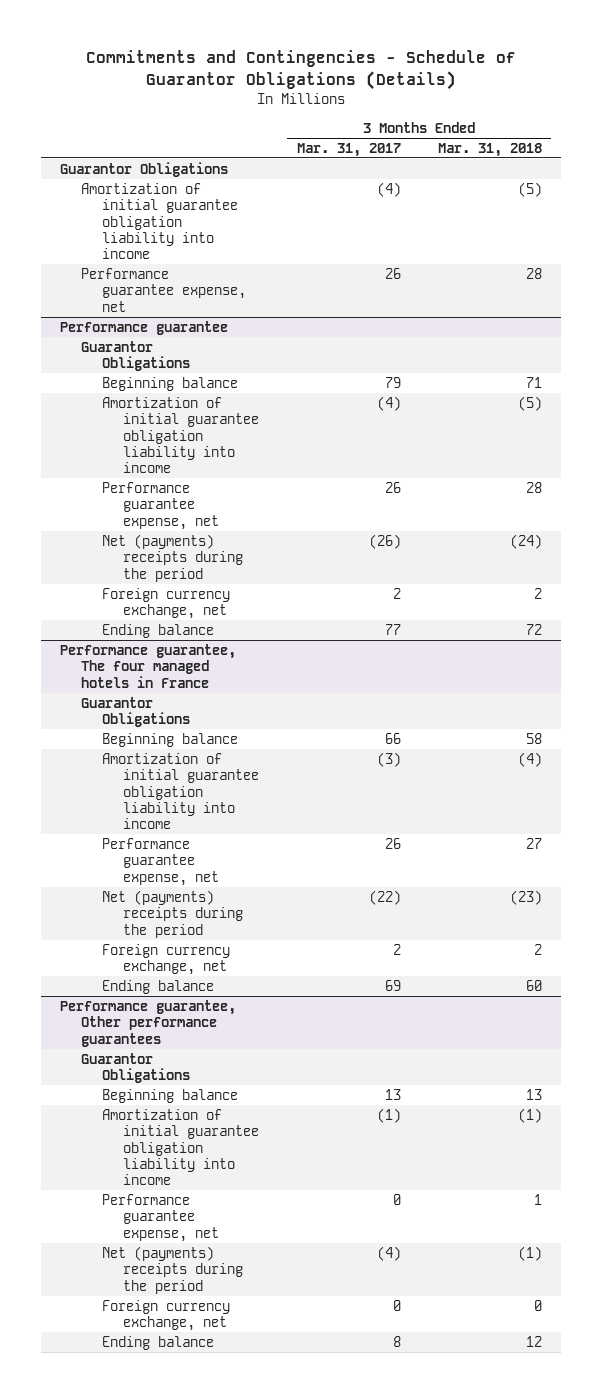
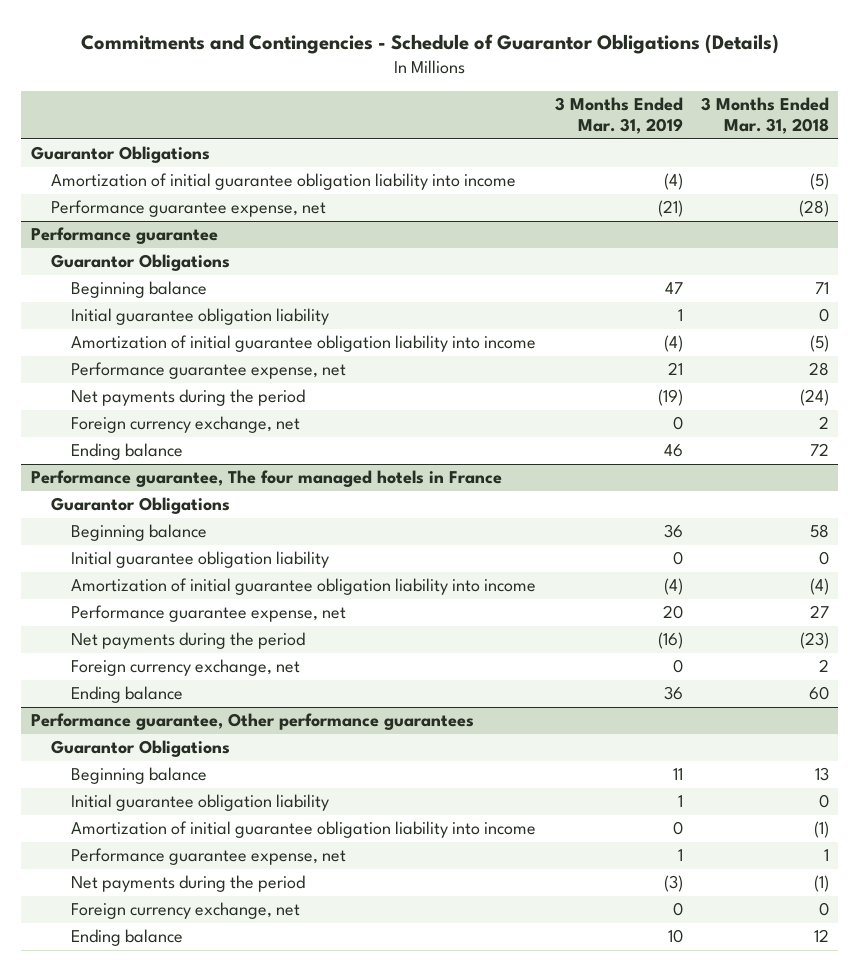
- | 3 Months Ended Mar. 31, 2017 | 3 Months Ended Mar. 31, 2018
+ | 3 Months Ended Mar. 31, 2019 | 3 Months Ended Mar. 31, 2018
- Performance guarantee expense, net | 26 | 28
+ Performance guarantee expense, net | (21) | (28)
@ Performance guarantee
+ Initial guarantee obligation liability | 1 | 0
- Net (payments) receipts during the period | (26) | (24)
+ Net payments during the period | (19) | (24)
@ Performance guarantee, The four managed hotels in France
+ Initial guarantee obligation liability | 0 | 0
- Net (payments) receipts during the period | (22) | (23)
+ Net payments during the period | (16) | (23)
@ Performance guarantee, Other performance guarantees
+ Initial guarantee obligation liability | 1 | 0
- Net (payments) receipts during the period | (4) | (1)
+ Net payments during the period | (3) | (1)

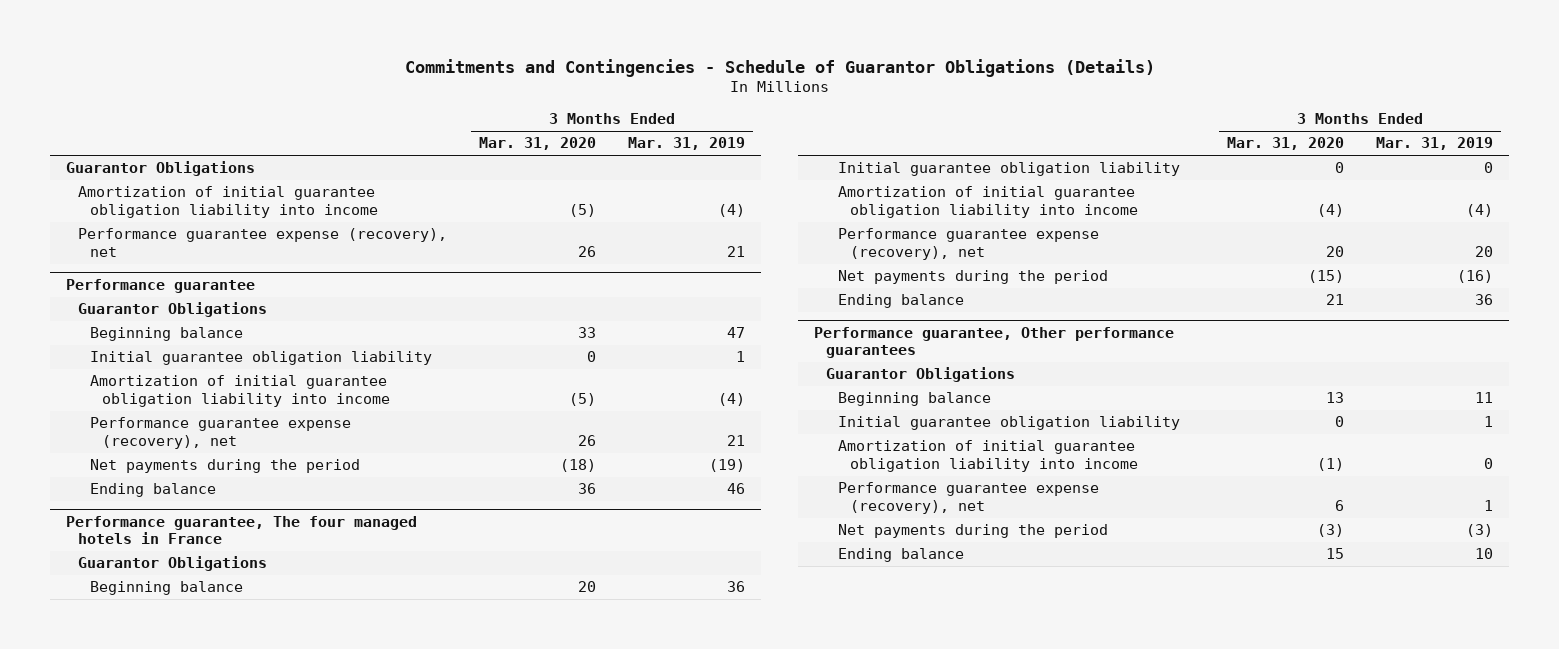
- | 3 Months Ended Mar. 31, 2019 | 3 Months Ended Mar. 31, 2018
+ | 3 Months Ended Mar. 31, 2020 | 3 Months Ended Mar. 31, 2019
- Performance guarantee expense, net | (21) | (28)
+ Performance guarantee expense (recovery), net | 26 | 21
@ Performance guarantee
- Performance guarantee expense, net | 21 | 28
+ Performance guarantee expense (recovery), net | 26 | 21
- Foreign currency exchange, net | 0 | 2
@ Performance guarantee, The four managed hotels in France
- Performance guarantee expense, net | 20 | 27
+ Performance guarantee expense (recovery), net | 20 | 20
- Foreign currency exchange, net | 0 | 2
@ Performance guarantee, Other performance guarantees
- Performance guarantee expense, net | 1 | 1
+ Performance guarantee expense (recovery), net | 6 | 1
- Foreign currency exchange, net | 0 | 0

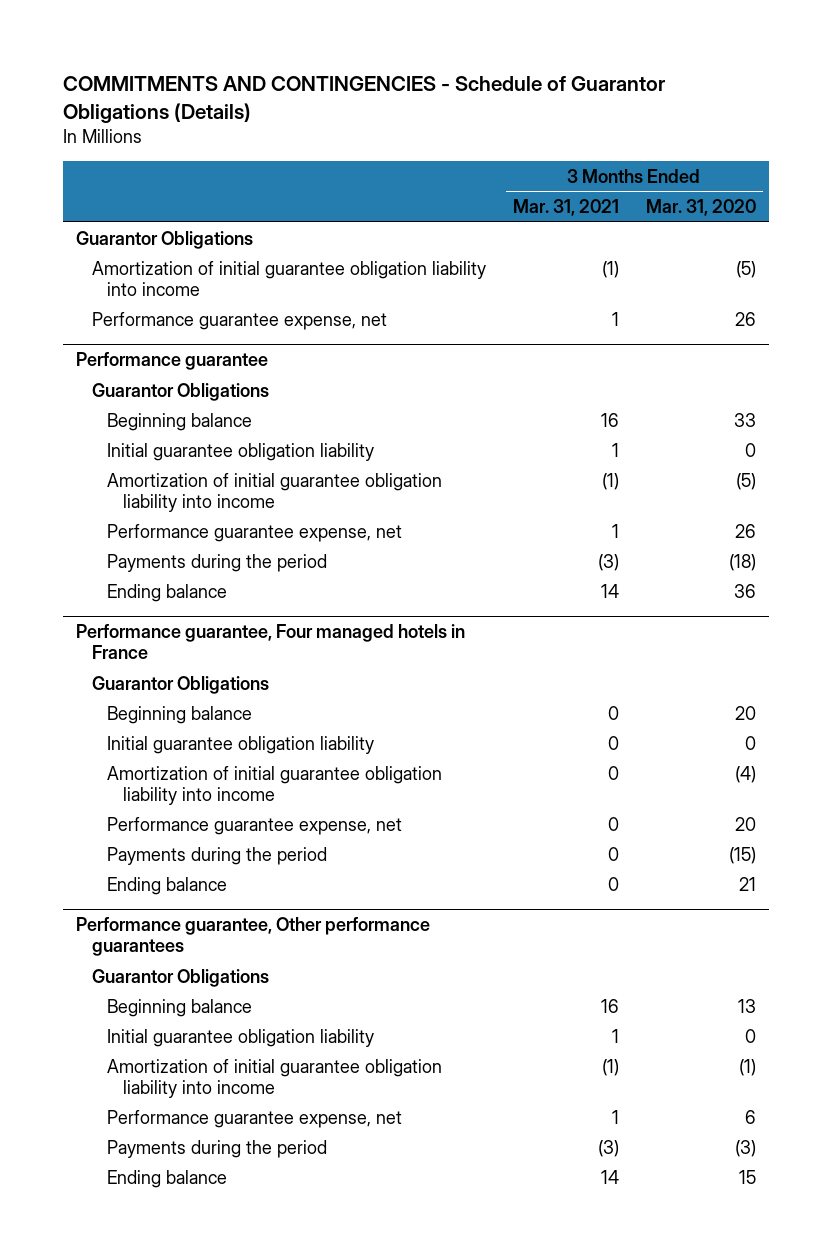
- Commitments and Contingencies - Schedule of Guarantor Obligations (Details)
+ COMMITMENTS AND CONTINGENCIES - Schedule of Guarantor Obligations (Details)
- | 3 Months Ended Mar. 31, 2020 | 3 Months Ended Mar. 31, 2019
+ | 3 Months Ended Mar. 31, 2021 | 3 Months Ended Mar. 31, 2020
- Performance guarantee expense (recovery), net | 26 | 21
+ Performance guarantee expense, net | 1 | 26
@ Performance guarantee
- Performance guarantee expense (recovery), net | 26 | 21
- Net payments during the period | (18) | (19)
+ Performance guarantee expense, net | 1 | 26
+ Payments during the period | (3) | (18)
- Performance guarantee, The four managed hotels in France
+ Performance guarantee, Four managed hotels in France
- Performance guarantee expense (recovery), net | 20 | 20
- Net payments during the period | (15) | (16)
+ Performance guarantee expense, net | 0 | 20
+ Payments during the period | 0 | (15)
@ Performance guarantee, Other performance guarantees
- Performance guarantee expense (recovery), net | 6 | 1
- Net payments during the period | (3) | (3)
+ Performance guarantee expense, net | 1 | 6
+ Payments during the period | (3) | (3)

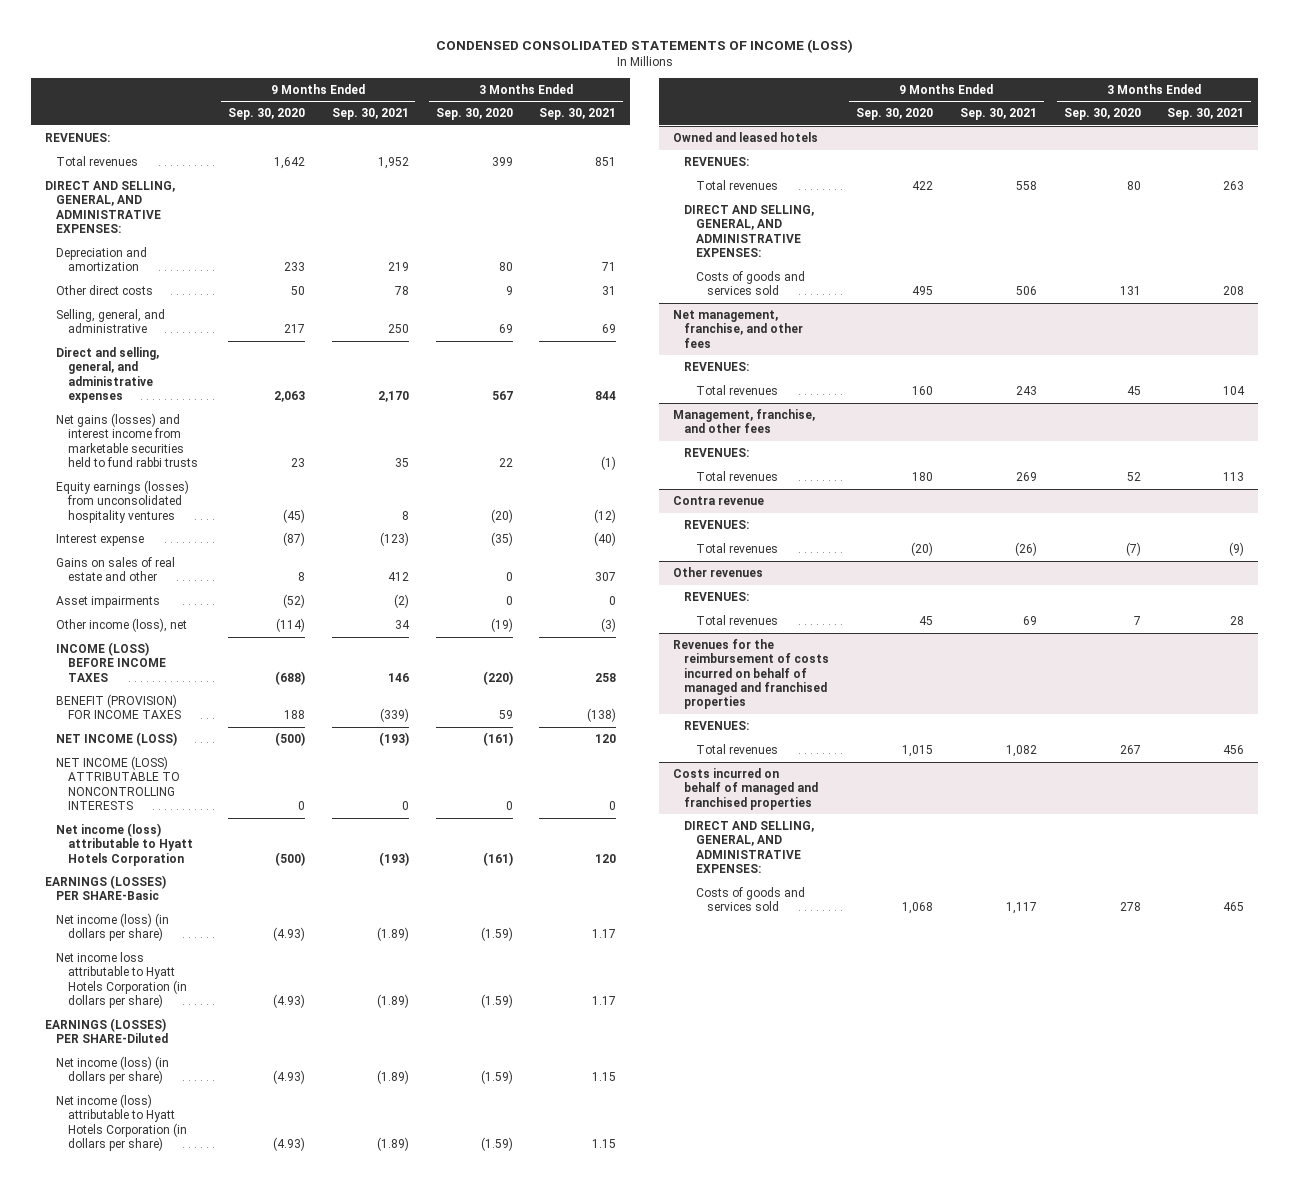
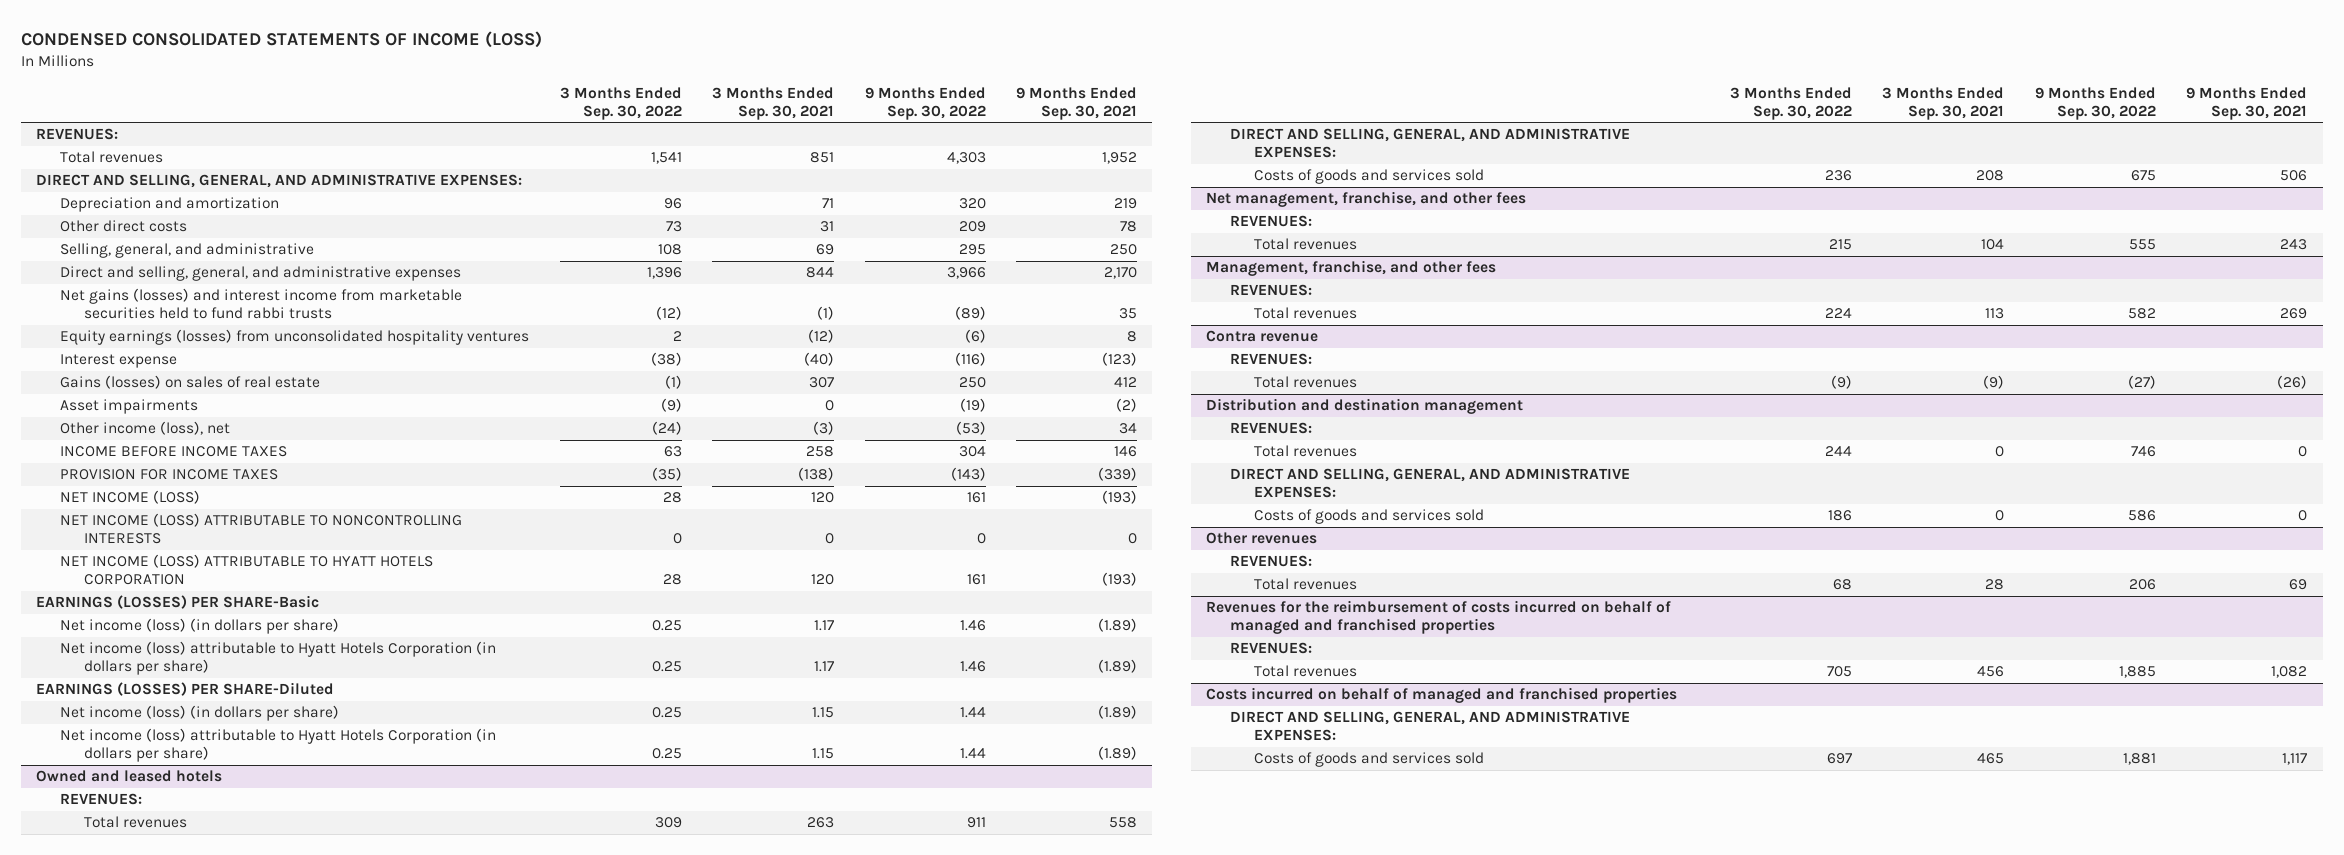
- | 9 Months Ended Sep. 30, 2020 | 9 Months Ended Sep. 30, 2021 | 3 Months Ended Sep. 30, 2020 | 3 Months Ended Sep. 30, 2021
+ | 3 Months Ended Sep. 30, 2022 | 3 Months Ended Sep. 30, 2021 | 9 Months Ended Sep. 30, 2022 | 9 Months Ended Sep. 30, 2021
- Gains on sales of real estate and other | 8 | 412 | 0 | 307
+ Gains (losses) on sales of real estate | (1) | 307 | 250 | 412
- INCOME (LOSS) BEFORE INCOME TAXES | (688) | 146 | (220) | 258
- BENEFIT (PROVISION) FOR INCOME TAXES | 188 | (339) | 59 | (138)
+ INCOME BEFORE INCOME TAXES | 63 | 258 | 304 | 146
+ PROVISION FOR INCOME TAXES | (35) | (138) | (143) | (339)
- Net income (loss) attributable to Hyatt Hotels Corporation | (500) | (193) | (161) | 120
+ NET INCOME (LOSS) ATTRIBUTABLE TO HYATT HOTELS CORPORATION | 28 | 120 | 161 | (193)
- Net income loss attributable to Hyatt Hotels Corporation (in dollars per share) | (4.93) | (1.89) | (1.59) | 1.17
+ Net income (loss) attributable to Hyatt Hotels Corporation (in dollars per share) | 0.25 | 1.17 | 1.46 | (1.89)
+ Distribution and destination management
+ REVENUES:
+ Total revenues | 244 | 0 | 746 | 0
+ DIRECT AND SELLING, GENERAL, AND ADMINISTRATIVE EXPENSES:
+ Costs of goods and services sold | 186 | 0 | 586 | 0

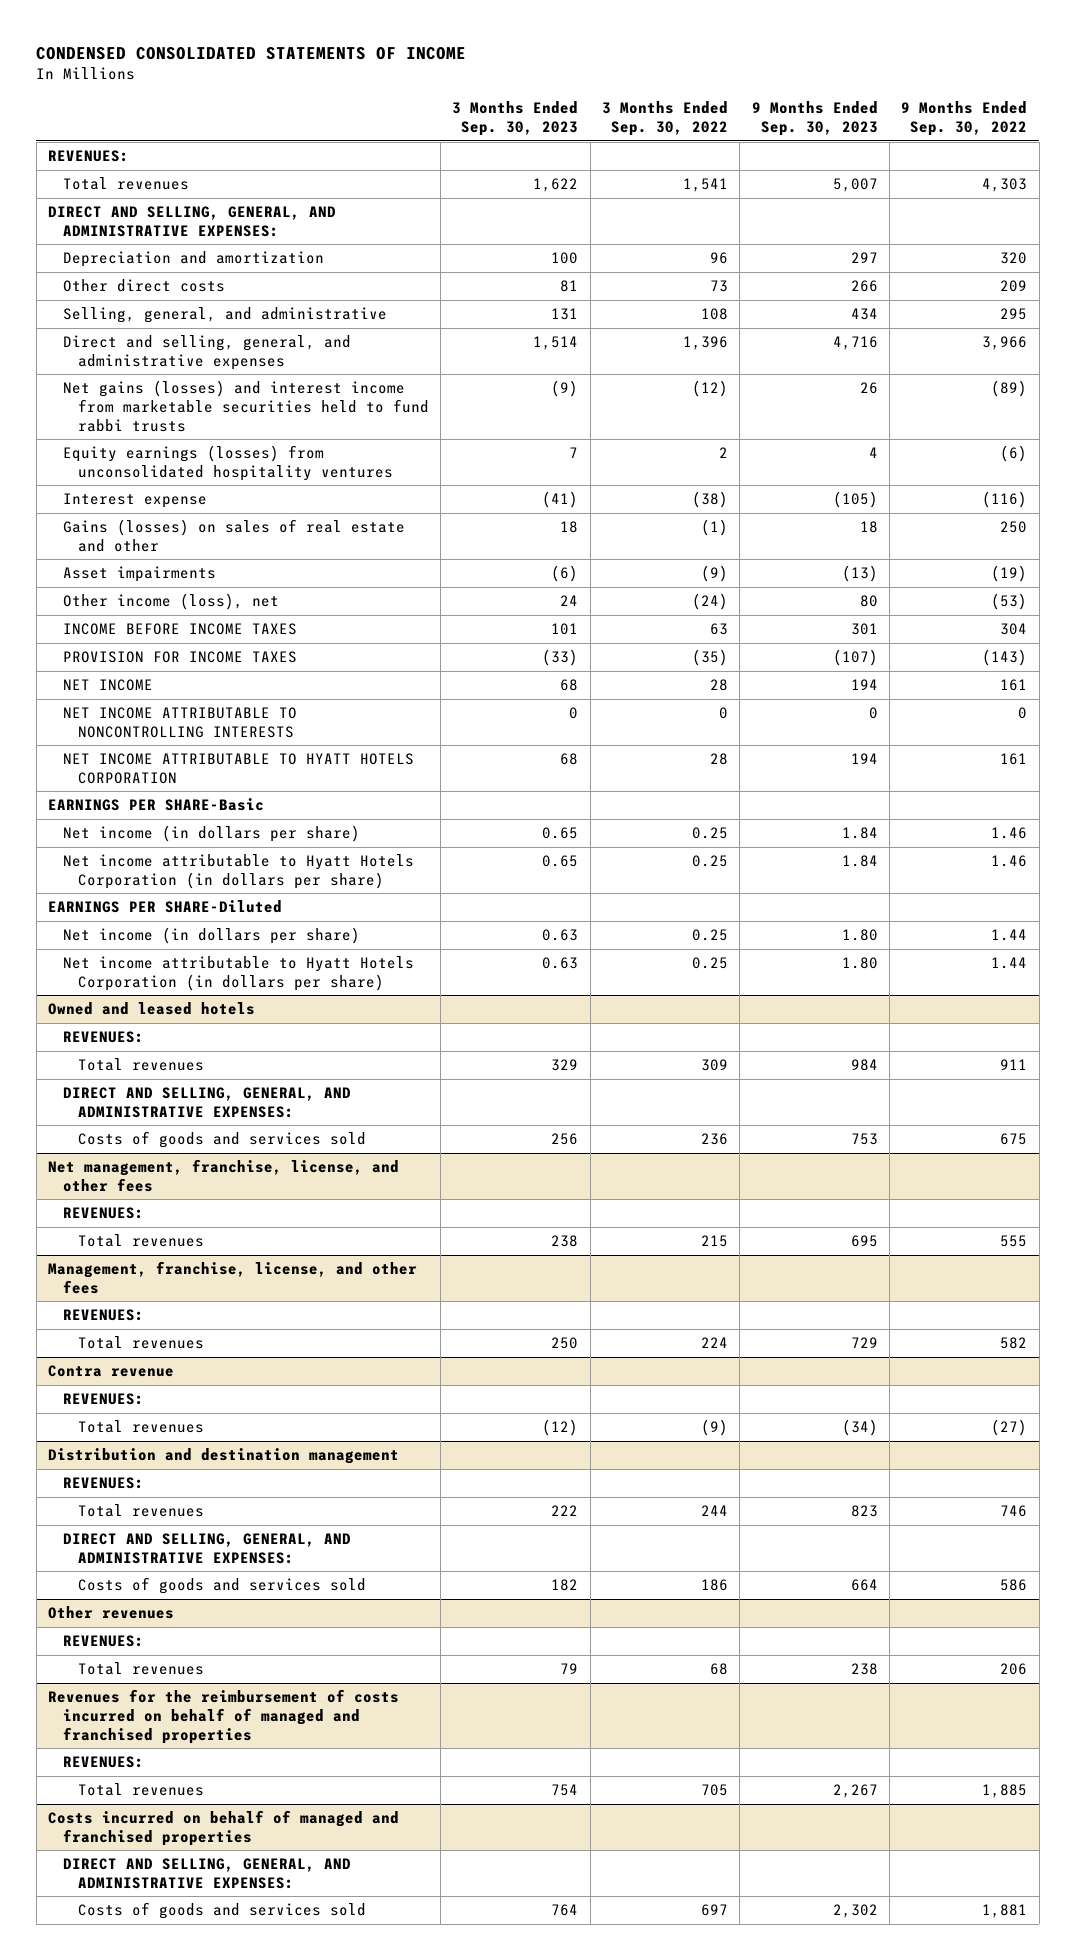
- CONDENSED CONSOLIDATED STATEMENTS OF INCOME (LOSS)
+ CONDENSED CONSOLIDATED STATEMENTS OF INCOME
- | 3 Months Ended Sep. 30, 2022 | 3 Months Ended Sep. 30, 2021 | 9 Months Ended Sep. 30, 2022 | 9 Months Ended Sep. 30, 2021
+ | 3 Months Ended Sep. 30, 2023 | 3 Months Ended Sep. 30, 2022 | 9 Months Ended Sep. 30, 2023 | 9 Months Ended Sep. 30, 2022
- Gains (losses) on sales of real estate | (1) | 307 | 250 | 412
+ Gains (losses) on sales of real estate and other | 18 | (1) | 18 | 250
- NET INCOME (LOSS) | 28 | 120 | 161 | (193)
- NET INCOME (LOSS) ATTRIBUTABLE TO NONCONTROLLING INTERESTS | 0 | 0 | 0 | 0
- NET INCOME (LOSS) ATTRIBUTABLE TO HYATT HOTELS CORPORATION | 28 | 120 | 161 | (193)
- EARNINGS (LOSSES) PER SHARE-Basic
- Net income (loss) (in dollars per share) | 0.25 | 1.17 | 1.46 | (1.89)
- Net income (loss) attributable to Hyatt Hotels Corporation (in dollars per share) | 0.25 | 1.17 | 1.46 | (1.89)
- EARNINGS (LOSSES) PER SHARE-Diluted
- Net income (loss) (in dollars per share) | 0.25 | 1.15 | 1.44 | (1.89)
- Net income (loss) attributable to Hyatt Hotels Corporation (in dollars per share) | 0.25 | 1.15 | 1.44 | (1.89)
+ NET INCOME | 68 | 28 | 194 | 161
+ NET INCOME ATTRIBUTABLE TO NONCONTROLLING INTERESTS | 0 | 0 | 0 | 0
+ NET INCOME ATTRIBUTABLE TO HYATT HOTELS CORPORATION | 68 | 28 | 194 | 161
+ EARNINGS PER SHARE-Basic
+ Net income (in dollars per share) | 0.65 | 0.25 | 1.84 | 1.46
+ Net income attributable to Hyatt Hotels Corporation (in dollars per share) | 0.65 | 0.25 | 1.84 | 1.46
+ EARNINGS PER SHARE-Diluted
+ Net income (in dollars per share) | 0.63 | 0.25 | 1.80 | 1.44
+ Net income attributable to Hyatt Hotels Corporation (in dollars per share) | 0.63 | 0.25 | 1.80 | 1.44
- Net management, franchise, and other fees
+ Net management, franchise, license, and other fees
- Management, franchise, and other fees
+ Management, franchise, license, and other fees

